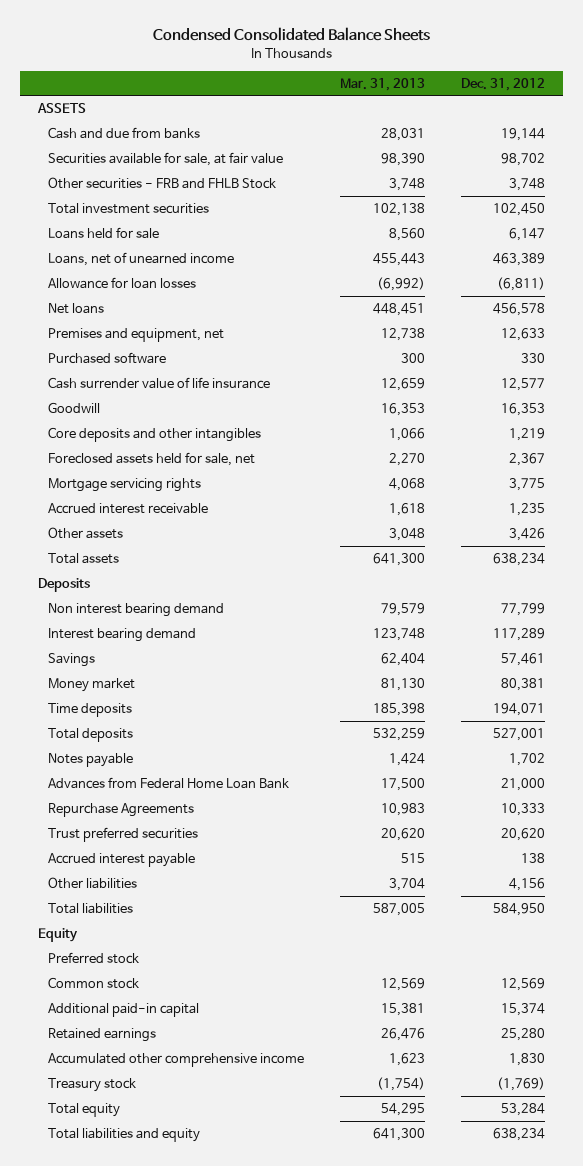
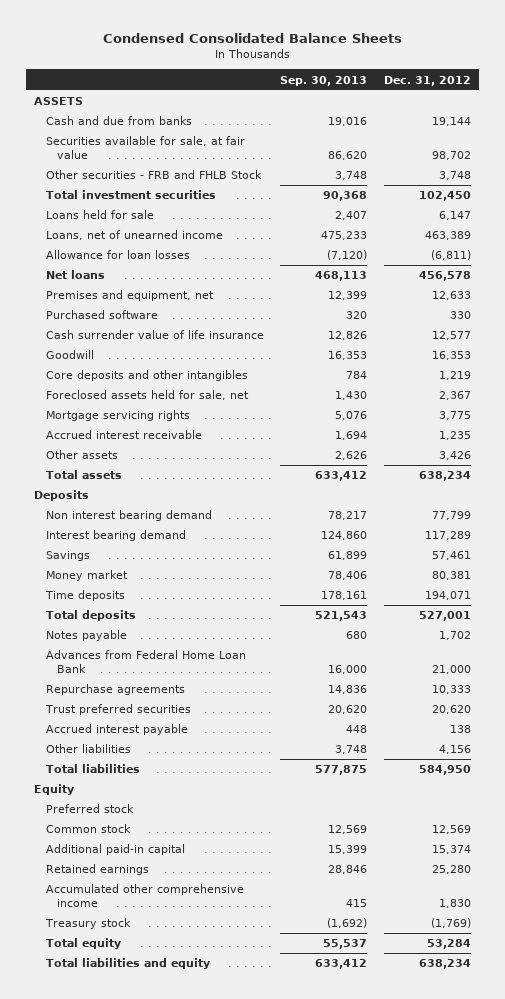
- | Mar. 31, 2013 | Dec. 31, 2012
+ | Sep. 30, 2013 | Dec. 31, 2012
- Repurchase Agreements | 10,983 | 10,333
+ Repurchase agreements | 14,836 | 10,333

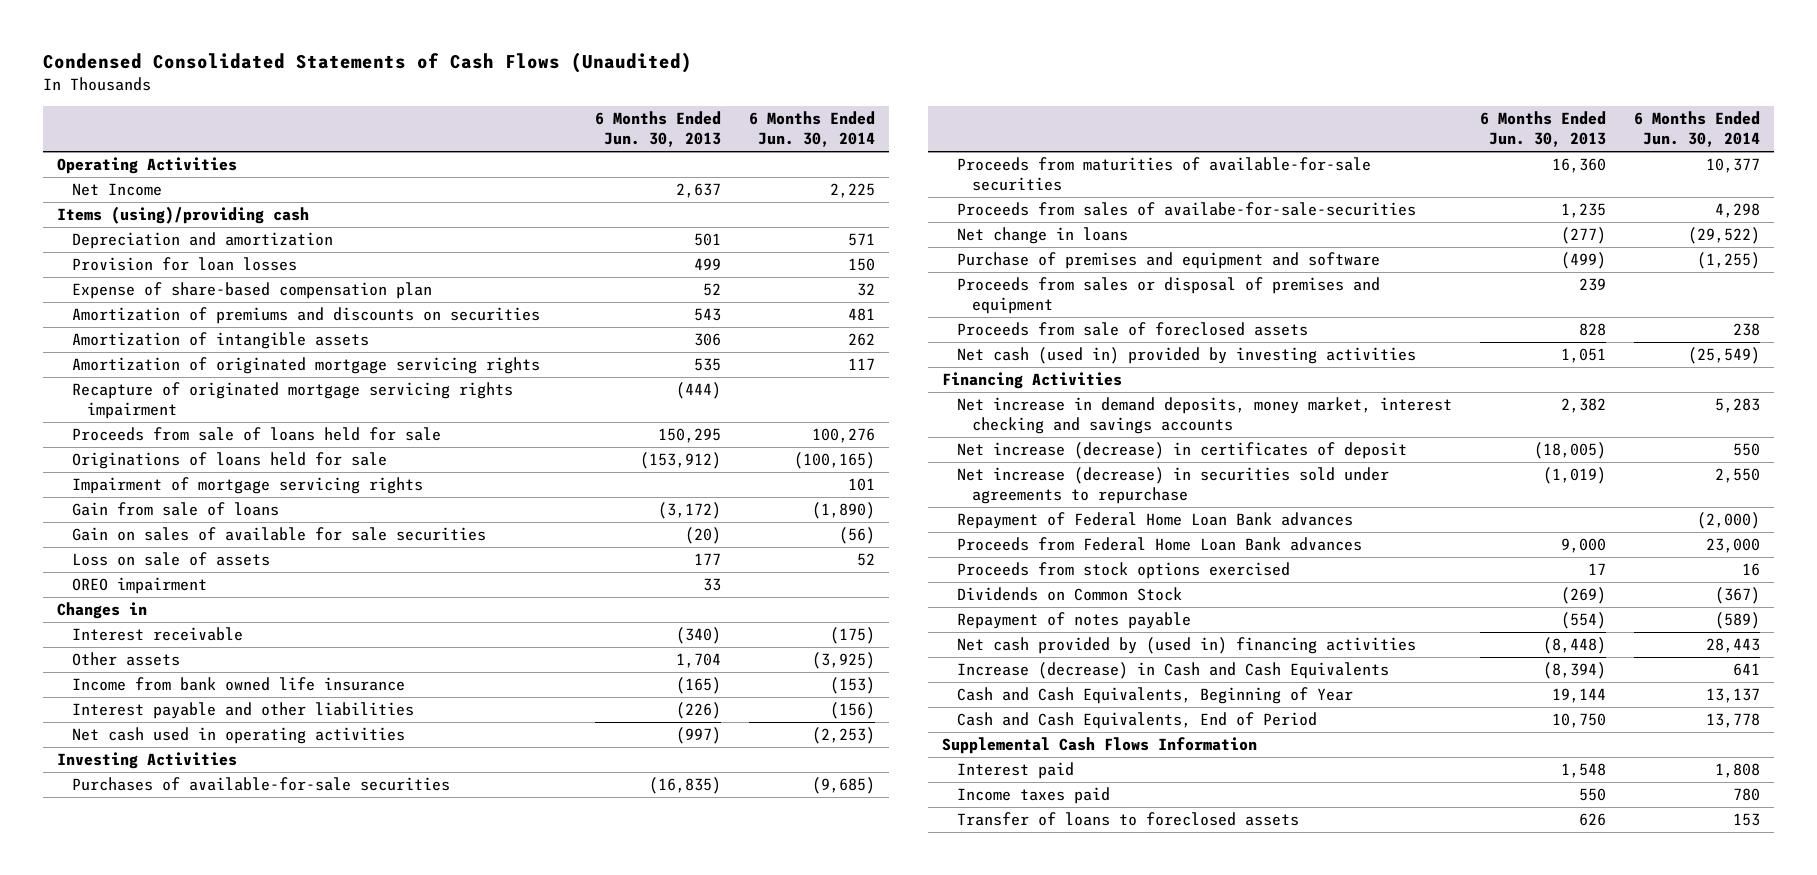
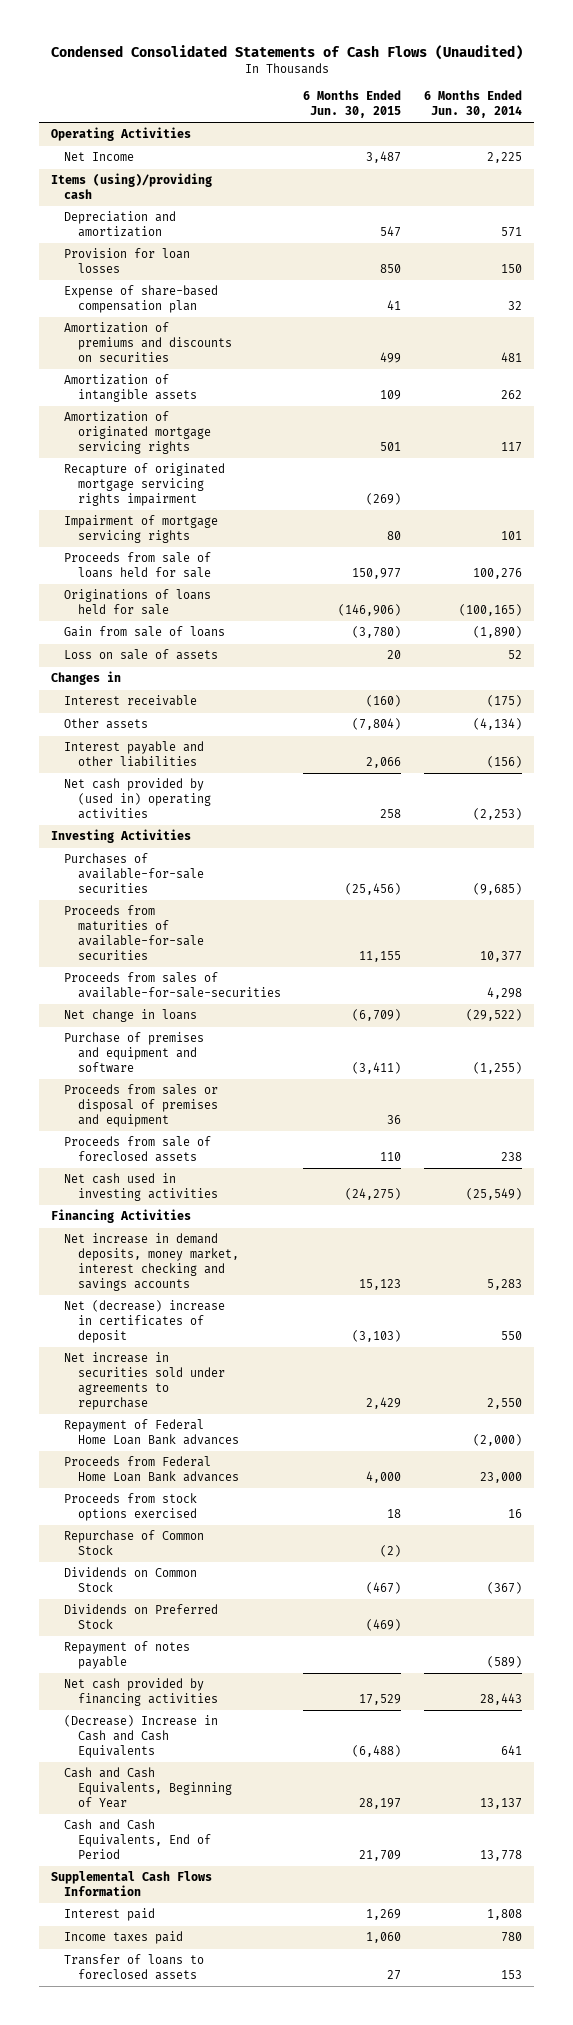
- | 6 Months Ended Jun. 30, 2013 | 6 Months Ended Jun. 30, 2014
+ | 6 Months Ended Jun. 30, 2015 | 6 Months Ended Jun. 30, 2014
moved up: Impairment of mortgage servicing rights | 80 | 101
- Gain on sales of available for sale securities | (20) | (56)
- OREO impairment | 33 |
- Other assets | 1,704 | (3,925)
- Income from bank owned life insurance | (165) | (153)
+ Other assets | (7,804) | (4,134)
- Net cash used in operating activities | (997) | (2,253)
+ Net cash provided by (used in) operating activities | 258 | (2,253)
- Proceeds from sales of availabe-for-sale-securities | 1,235 | 4,298
+ Proceeds from sales of available-for-sale-securities | | 4,298
- Net cash (used in) provided by investing activities | 1,051 | (25,549)
+ Net cash used in investing activities | (24,275) | (25,549)
- Net increase (decrease) in certificates of deposit | (18,005) | 550
- Net increase (decrease) in securities sold under agreements to repurchase | (1,019) | 2,550
+ Net (decrease) increase in certificates of deposit | (3,103) | 550
+ Net increase in securities sold under agreements to repurchase | 2,429 | 2,550
+ Repurchase of Common Stock | (2) |
+ Dividends on Preferred Stock | (469) |
- Net cash provided by (used in) financing activities | (8,448) | 28,443
- Increase (decrease) in Cash and Cash Equivalents | (8,394) | 641
+ Net cash provided by financing activities | 17,529 | 28,443
+ (Decrease) Increase in Cash and Cash Equivalents | (6,488) | 641

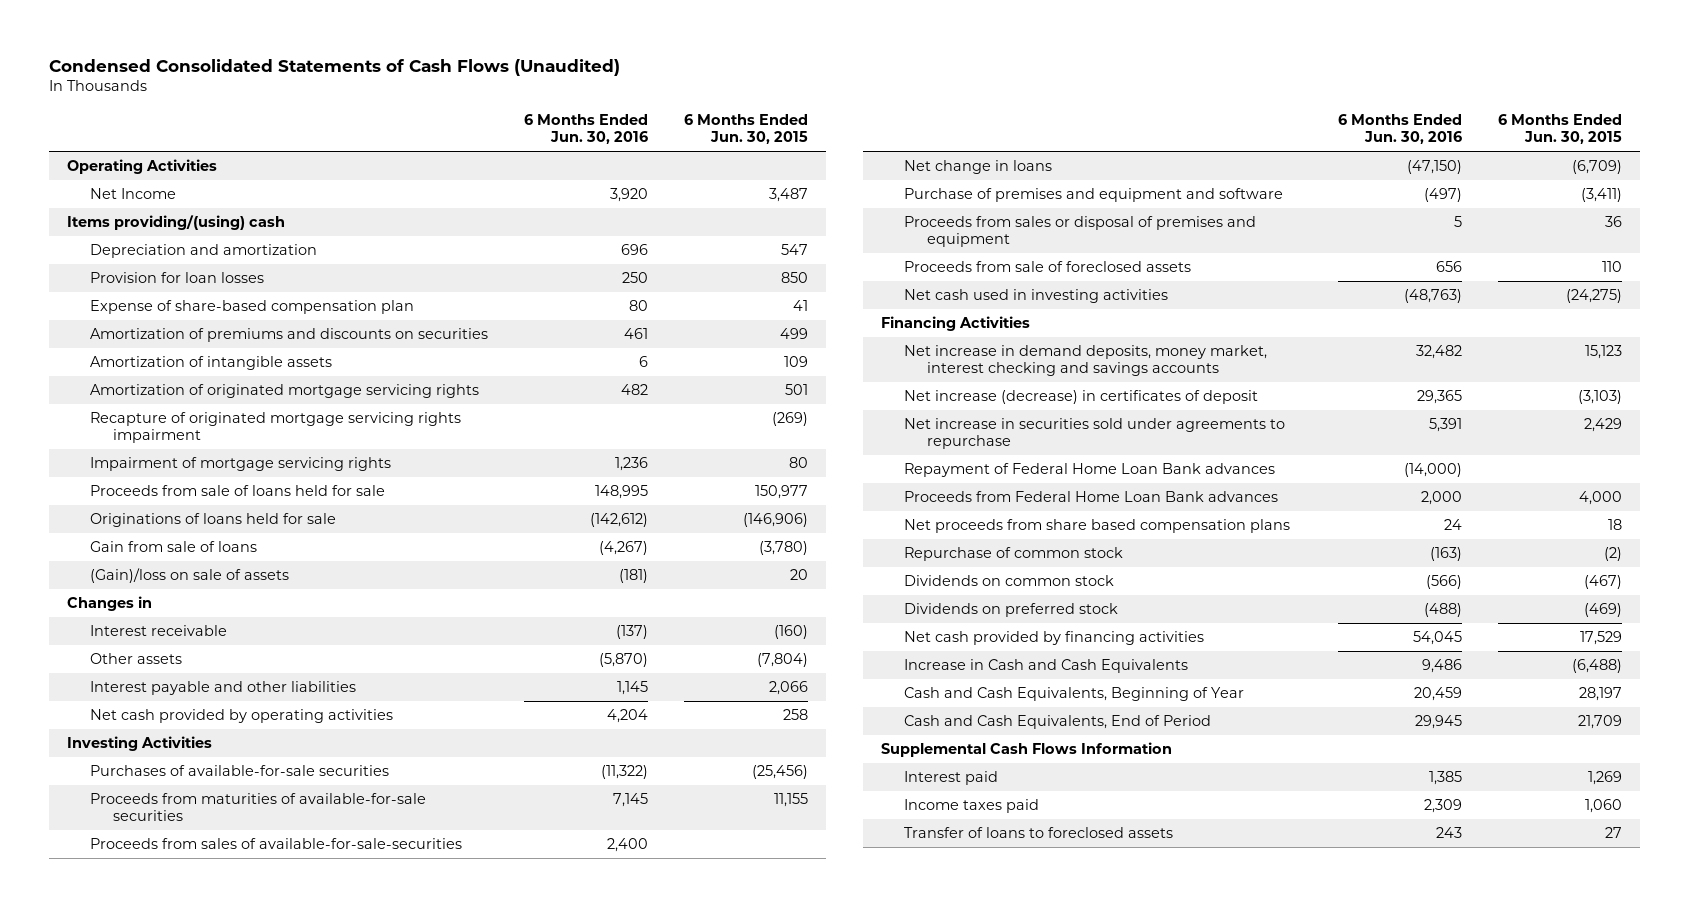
- | 6 Months Ended Jun. 30, 2015 | 6 Months Ended Jun. 30, 2014
+ | 6 Months Ended Jun. 30, 2016 | 6 Months Ended Jun. 30, 2015
- Items (using)/providing cash
+ Items providing/(using) cash
- Loss on sale of assets | 20 | 52
+ (Gain)/loss on sale of assets | (181) | 20
- Net cash provided by (used in) operating activities | 258 | (2,253)
+ Net cash provided by operating activities | 4,204 | 258
- Net (decrease) increase in certificates of deposit | (3,103) | 550
+ Net increase (decrease) in certificates of deposit | 29,365 | (3,103)
- Proceeds from stock options exercised | 18 | 16
- Repurchase of Common Stock | (2) |
- Dividends on Common Stock | (467) | (367)
- Dividends on Preferred Stock | (469) |
- Repayment of notes payable | | (589)
+ Net proceeds from share based compensation plans | 24 | 18
+ Repurchase of common stock | (163) | (2)
+ Dividends on common stock | (566) | (467)
+ Dividends on preferred stock | (488) | (469)
- (Decrease) Increase in Cash and Cash Equivalents | (6,488) | 641
+ Increase in Cash and Cash Equivalents | 9,486 | (6,488)

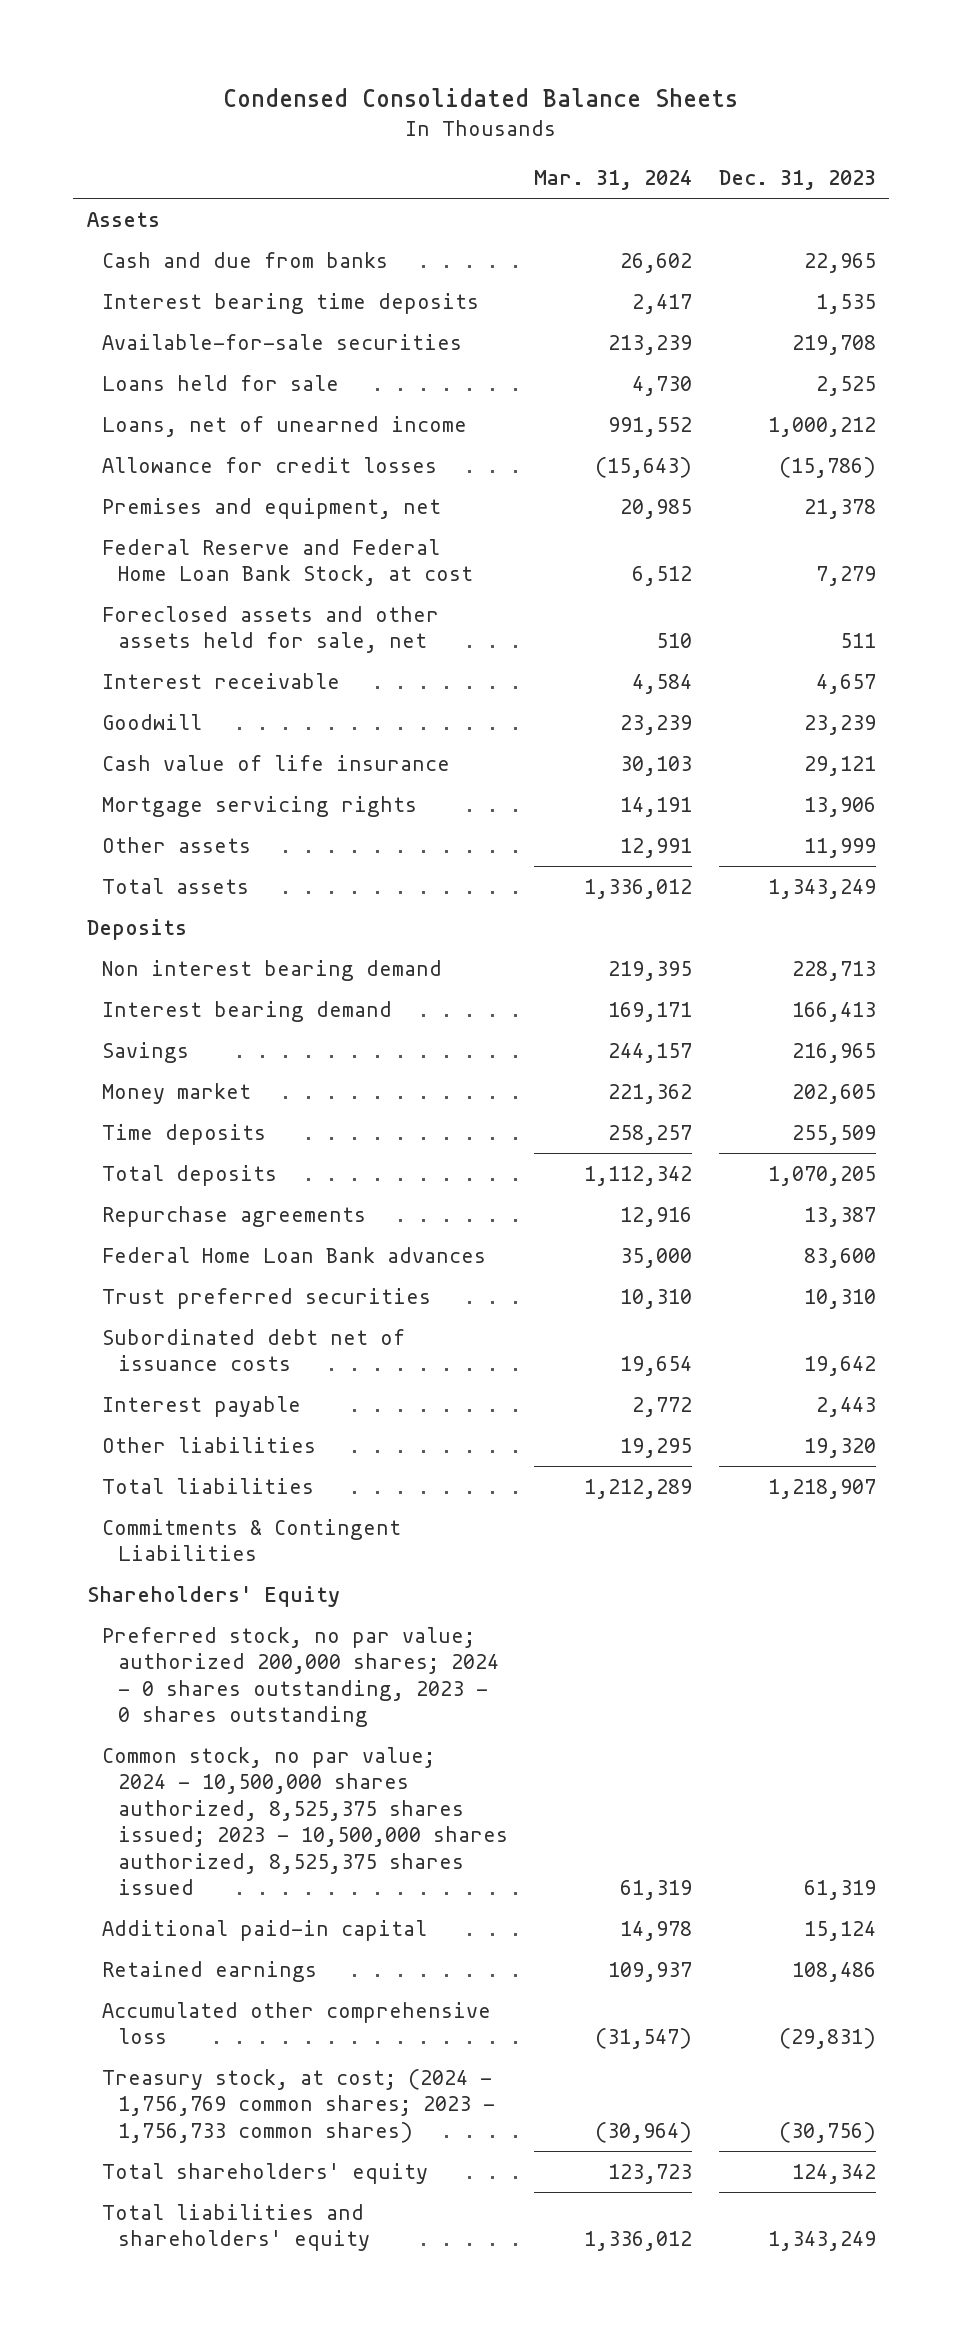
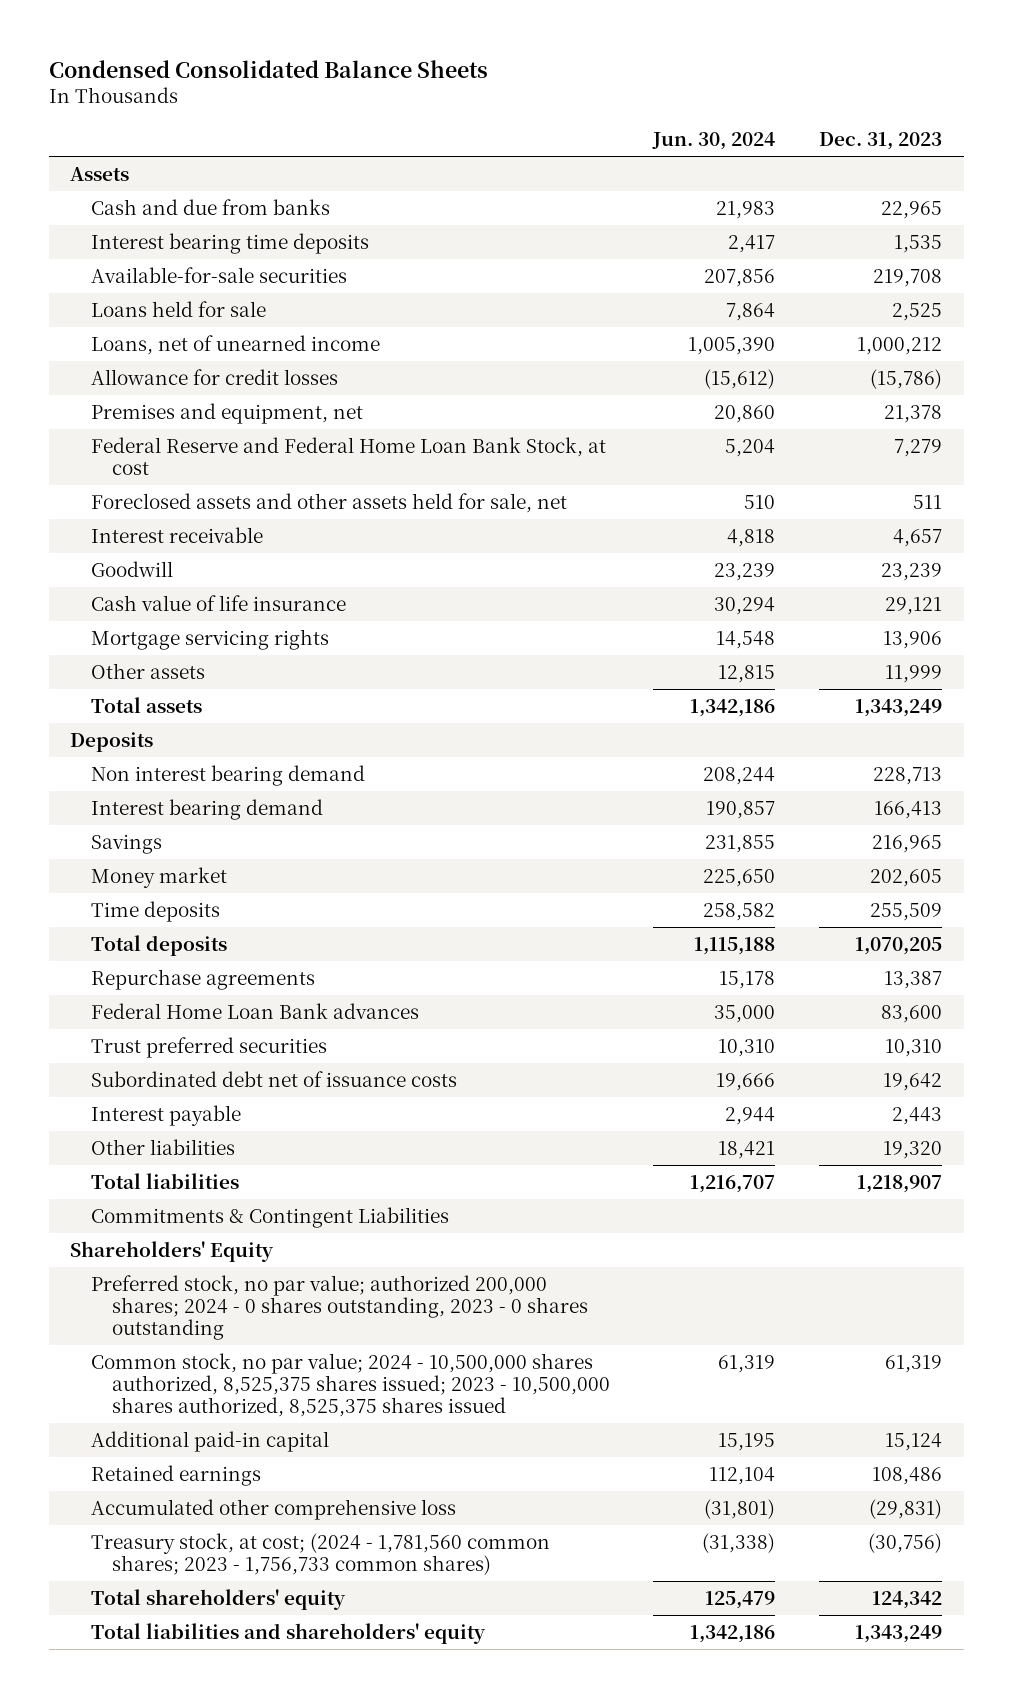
- | Mar. 31, 2024 | Dec. 31, 2023
+ | Jun. 30, 2024 | Dec. 31, 2023
- Treasury stock, at cost; (2024 - 1,756,769 common shares; 2023 - 1,756,733 common shares) | (30,964) | (30,756)
+ Treasury stock, at cost; (2024 - 1,781,560 common shares; 2023 - 1,756,733 common shares) | (31,338) | (30,756)

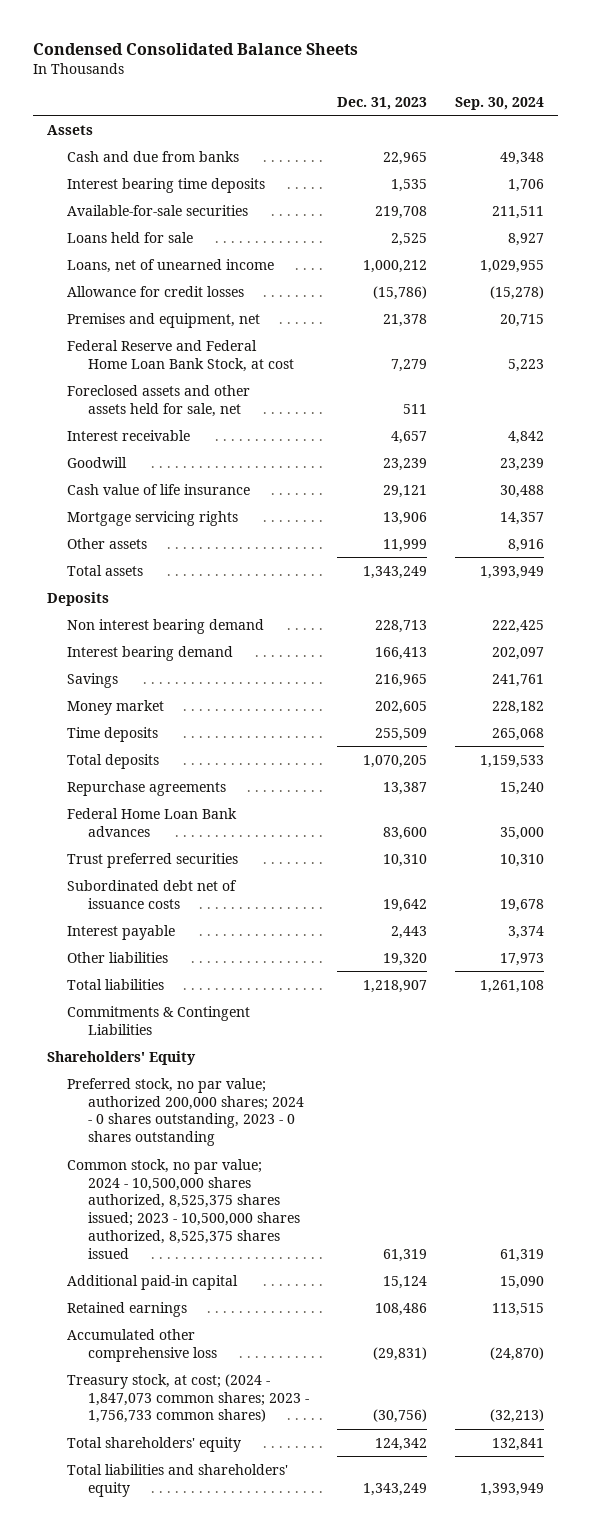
- | Jun. 30, 2024 | Dec. 31, 2023
+ | Dec. 31, 2023 | Sep. 30, 2024
- Treasury stock, at cost; (2024 - 1,781,560 common shares; 2023 - 1,756,733 common shares) | (31,338) | (30,756)
+ Treasury stock, at cost; (2024 - 1,847,073 common shares; 2023 - 1,756,733 common shares) | (30,756) | (32,213)

